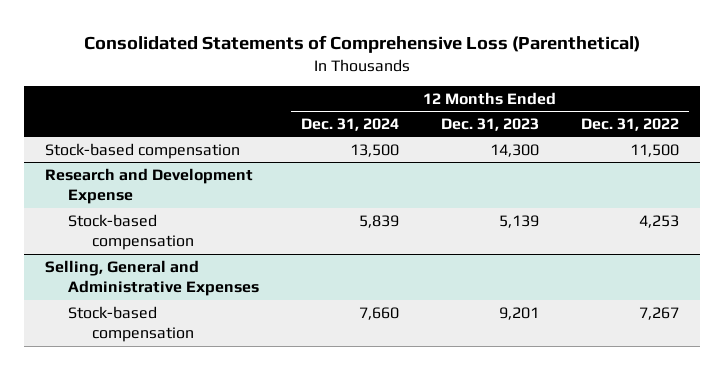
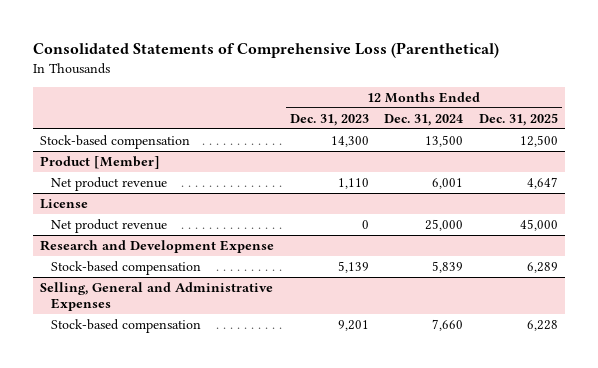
- | 12 Months Ended Dec. 31, 2024 | 12 Months Ended Dec. 31, 2023 | 12 Months Ended Dec. 31, 2022
+ | 12 Months Ended Dec. 31, 2023 | 12 Months Ended Dec. 31, 2024 | 12 Months Ended Dec. 31, 2025
+ Product [Member]
+ Net product revenue | 1,110 | 6,001 | 4,647
+ License
+ Net product revenue | 0 | 25,000 | 45,000

